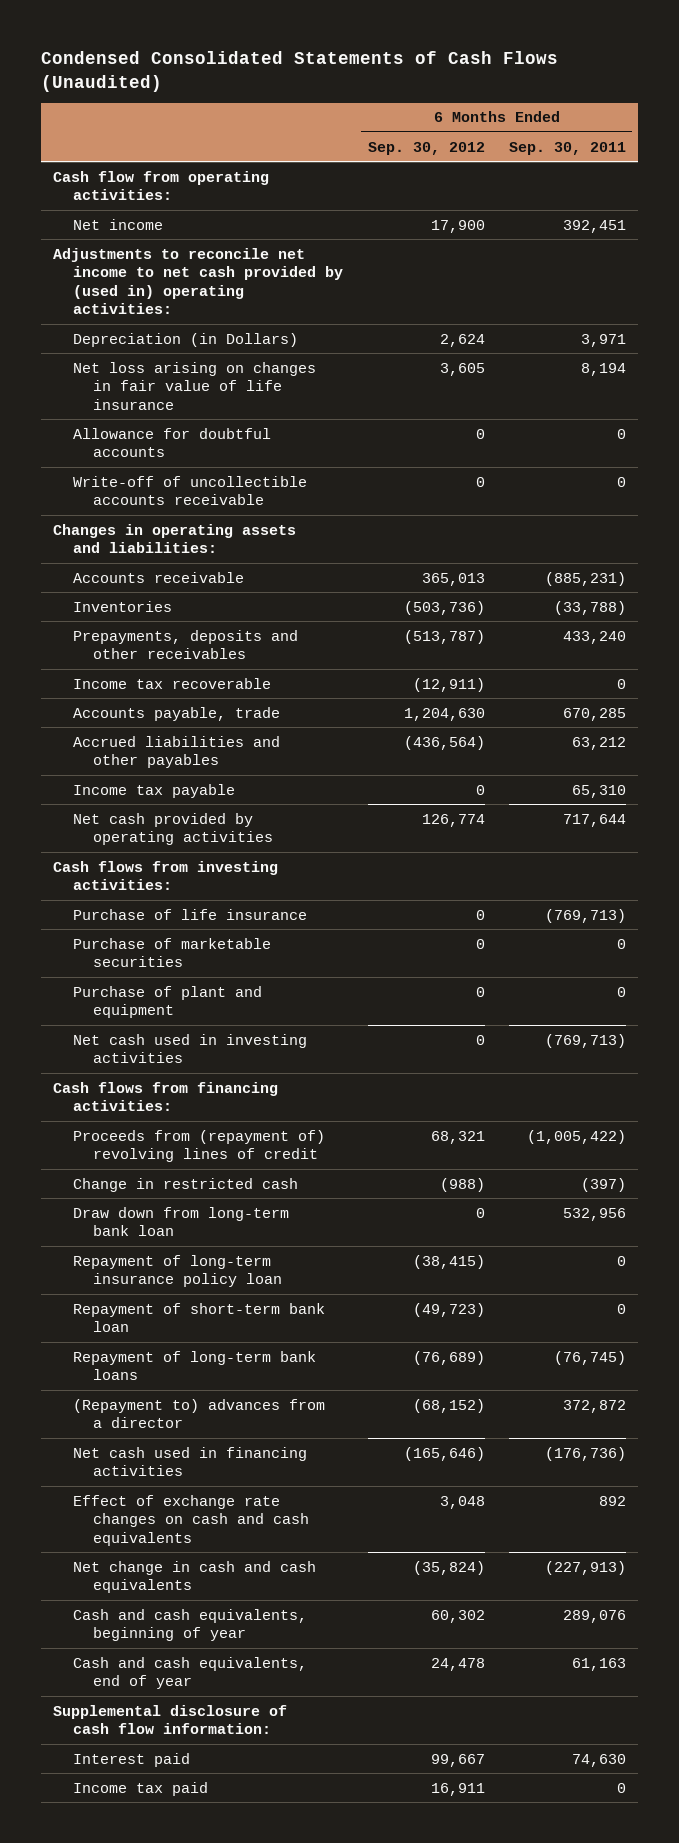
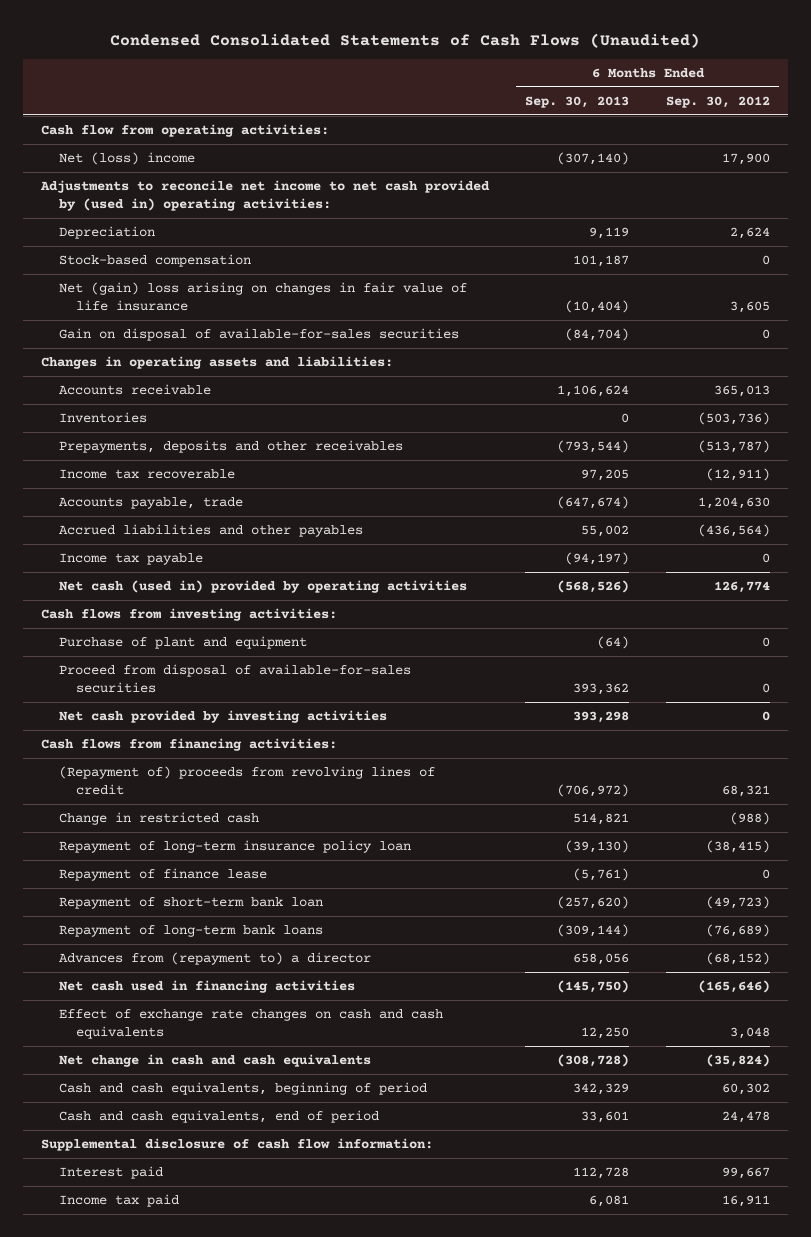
- | 6 Months Ended Sep. 30, 2012 | 6 Months Ended Sep. 30, 2011
+ | 6 Months Ended Sep. 30, 2013 | 6 Months Ended Sep. 30, 2012
- Net income | 17,900 | 392,451
+ Net (loss) income | (307,140) | 17,900
- Depreciation (in Dollars) | 2,624 | 3,971
- Net loss arising on changes in fair value of life insurance | 3,605 | 8,194
- Allowance for doubtful accounts | 0 | 0
- Write-off of uncollectible accounts receivable | 0 | 0
+ Depreciation | 9,119 | 2,624
+ Stock-based compensation | 101,187 | 0
+ Net (gain) loss arising on changes in fair value of life insurance | (10,404) | 3,605
+ Gain on disposal of available-for-sales securities | (84,704) | 0
- Net cash provided by operating activities | 126,774 | 717,644
+ Net cash (used in) provided by operating activities | (568,526) | 126,774
- Purchase of life insurance | 0 | (769,713)
- Purchase of marketable securities | 0 | 0
- Net cash used in investing activities | 0 | (769,713)
+ Proceed from disposal of available-for-sales securities | 393,362 | 0
+ Net cash provided by investing activities | 393,298 | 0
- Proceeds from (repayment of) revolving lines of credit | 68,321 | (1,005,422)
+ (Repayment of) proceeds from revolving lines of credit | (706,972) | 68,321
- Draw down from long-term bank loan | 0 | 532,956
+ Repayment of finance lease | (5,761) | 0
- (Repayment to) advances from a director | (68,152) | 372,872
+ Advances from (repayment to) a director | 658,056 | (68,152)
- Cash and cash equivalents, beginning of year | 60,302 | 289,076
- Cash and cash equivalents, end of year | 24,478 | 61,163
+ Cash and cash equivalents, beginning of period | 342,329 | 60,302
+ Cash and cash equivalents, end of period | 33,601 | 24,478

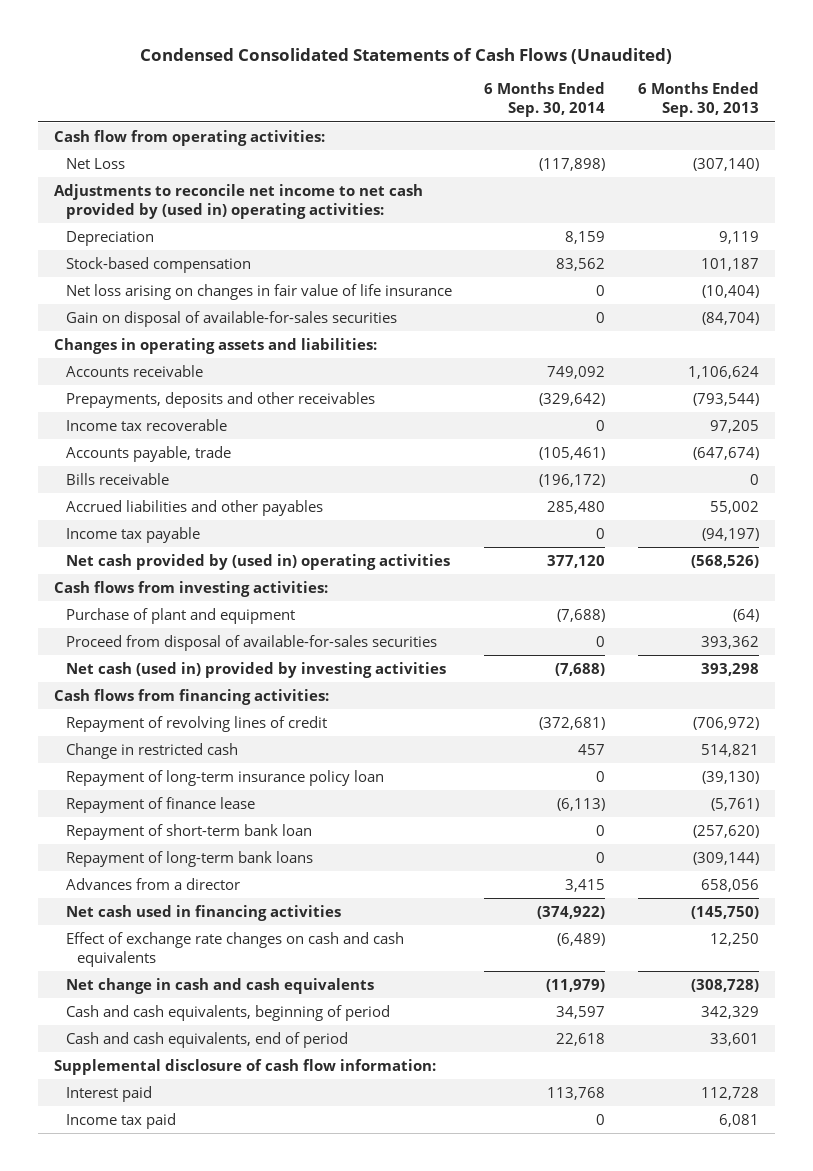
- | 6 Months Ended Sep. 30, 2013 | 6 Months Ended Sep. 30, 2012
+ | 6 Months Ended Sep. 30, 2014 | 6 Months Ended Sep. 30, 2013
- Net (loss) income | (307,140) | 17,900
+ Net Loss | (117,898) | (307,140)
- Net (gain) loss arising on changes in fair value of life insurance | (10,404) | 3,605
+ Net loss arising on changes in fair value of life insurance | 0 | (10,404)
- Inventories | 0 | (503,736)
+ Bills receivable | (196,172) | 0
- Net cash (used in) provided by operating activities | (568,526) | 126,774
+ Net cash provided by (used in) operating activities | 377,120 | (568,526)
- Net cash provided by investing activities | 393,298 | 0
+ Net cash (used in) provided by investing activities | (7,688) | 393,298
- (Repayment of) proceeds from revolving lines of credit | (706,972) | 68,321
+ Repayment of revolving lines of credit | (372,681) | (706,972)
- Advances from (repayment to) a director | 658,056 | (68,152)
+ Advances from a director | 3,415 | 658,056

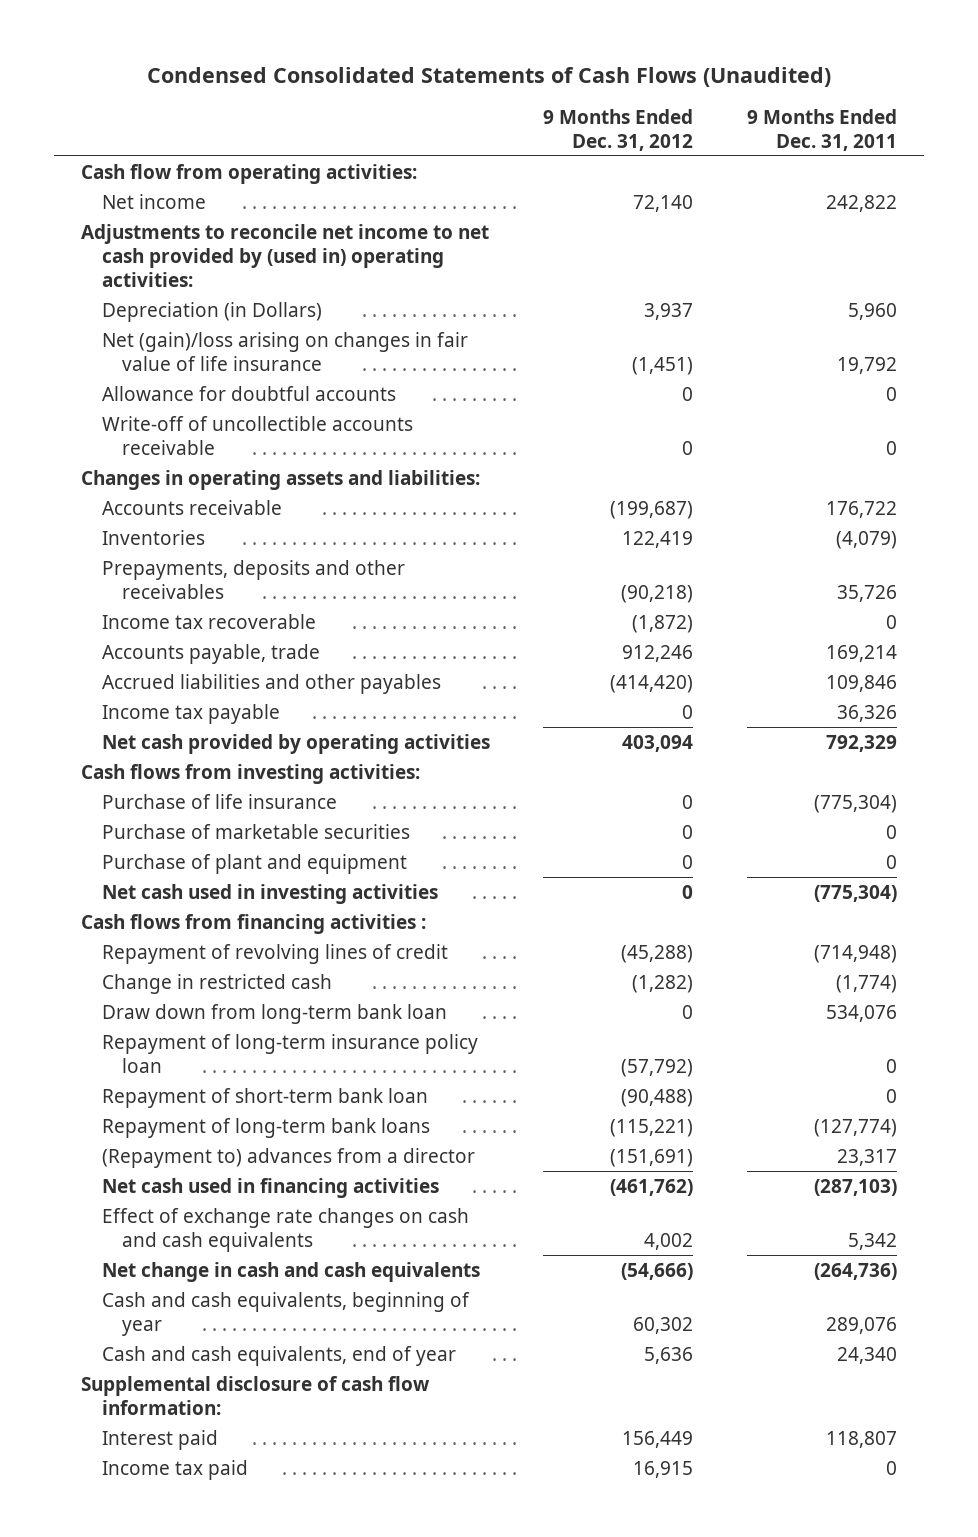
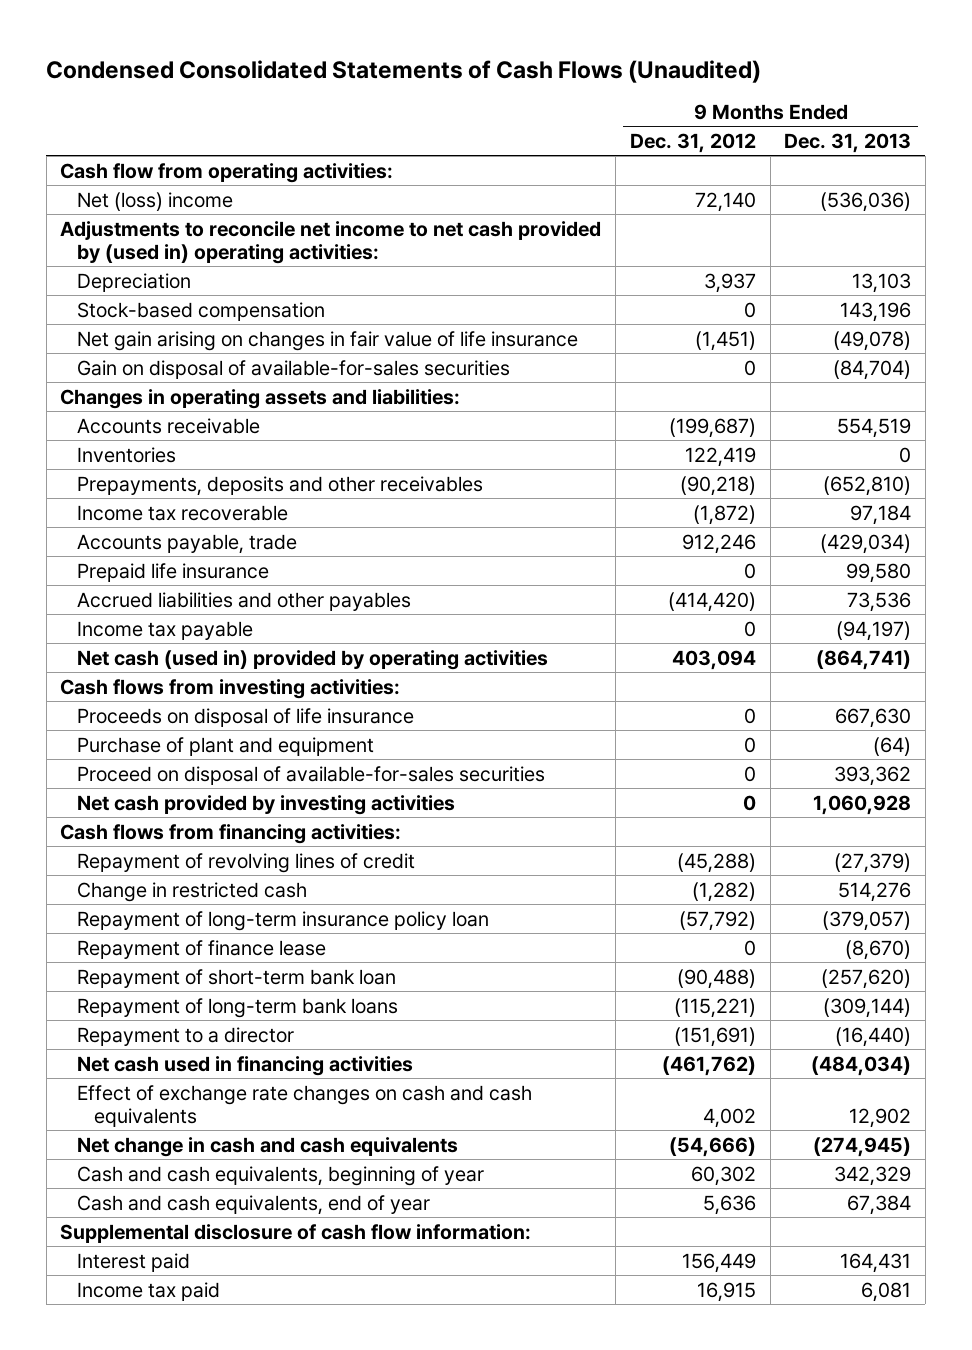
- | 9 Months Ended Dec. 31, 2012 | 9 Months Ended Dec. 31, 2011
+ | 9 Months Ended Dec. 31, 2012 | 9 Months Ended Dec. 31, 2013
- Net income | 72,140 | 242,822
+ Net (loss) income | 72,140 | (536,036)
- Depreciation (in Dollars) | 3,937 | 5,960
- Net (gain)/loss arising on changes in fair value of life insurance | (1,451) | 19,792
- Allowance for doubtful accounts | 0 | 0
- Write-off of uncollectible accounts receivable | 0 | 0
+ Depreciation | 3,937 | 13,103
+ Stock-based compensation | 0 | 143,196
+ Net gain arising on changes in fair value of life insurance | (1,451) | (49,078)
+ Gain on disposal of available-for-sales securities | 0 | (84,704)
+ Prepaid life insurance | 0 | 99,580
- Net cash provided by operating activities | 403,094 | 792,329
+ Net cash (used in) provided by operating activities | 403,094 | (864,741)
- Purchase of life insurance | 0 | (775,304)
- Purchase of marketable securities | 0 | 0
+ Proceeds on disposal of life insurance | 0 | 667,630
- Net cash used in investing activities | 0 | (775,304)
- Cash flows from financing activities :
+ Proceed on disposal of available-for-sales securities | 0 | 393,362
+ Net cash provided by investing activities | 0 | 1,060,928
+ Cash flows from financing activities:
- Draw down from long-term bank loan | 0 | 534,076
+ Repayment of finance lease | 0 | (8,670)
- (Repayment to) advances from a director | (151,691) | 23,317
+ Repayment to a director | (151,691) | (16,440)

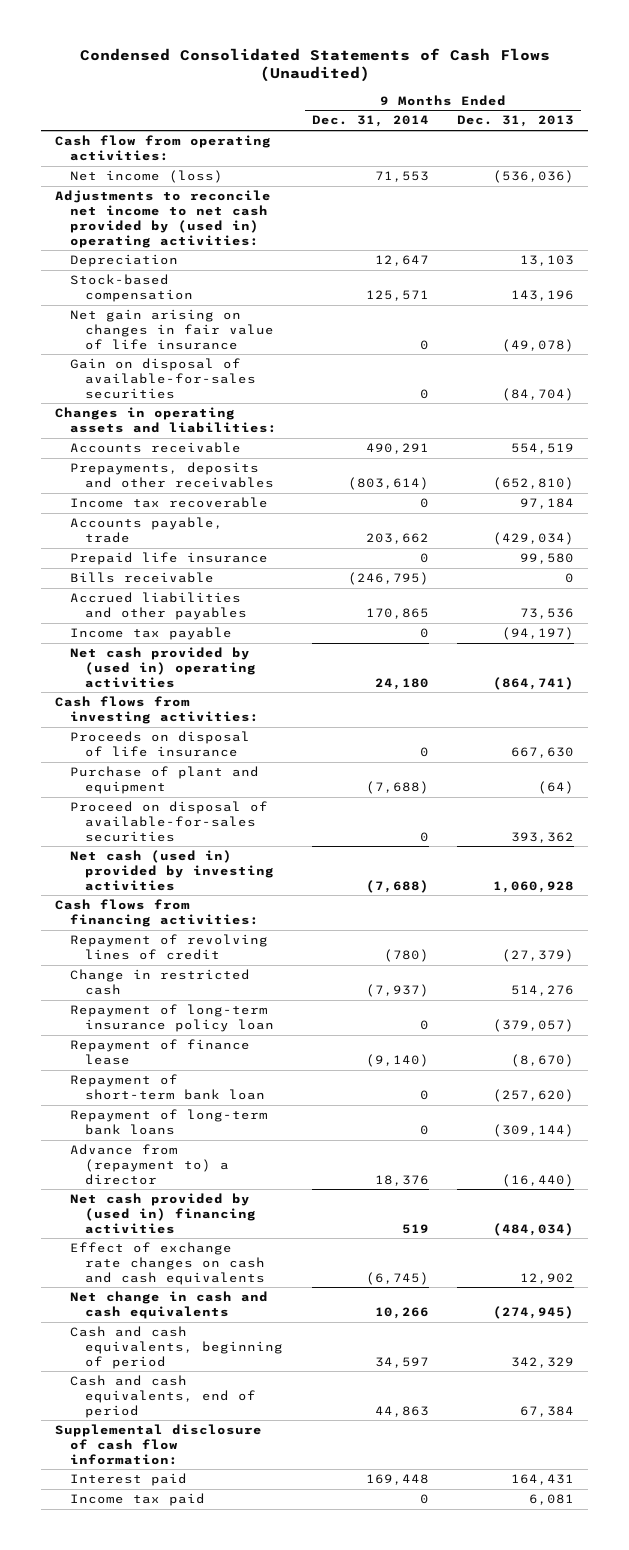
- | 9 Months Ended Dec. 31, 2012 | 9 Months Ended Dec. 31, 2013
+ | 9 Months Ended Dec. 31, 2014 | 9 Months Ended Dec. 31, 2013
- Net (loss) income | 72,140 | (536,036)
+ Net income (loss) | 71,553 | (536,036)
- Inventories | 122,419 | 0
+ Bills receivable | (246,795) | 0
- Net cash (used in) provided by operating activities | 403,094 | (864,741)
+ Net cash provided by (used in) operating activities | 24,180 | (864,741)
- Net cash provided by investing activities | 0 | 1,060,928
+ Net cash (used in) provided by investing activities | (7,688) | 1,060,928
- Repayment to a director | (151,691) | (16,440)
- Net cash used in financing activities | (461,762) | (484,034)
+ Advance from (repayment to) a director | 18,376 | (16,440)
+ Net cash provided by (used in) financing activities | 519 | (484,034)
- Cash and cash equivalents, beginning of year | 60,302 | 342,329
- Cash and cash equivalents, end of year | 5,636 | 67,384
+ Cash and cash equivalents, beginning of period | 34,597 | 342,329
+ Cash and cash equivalents, end of period | 44,863 | 67,384

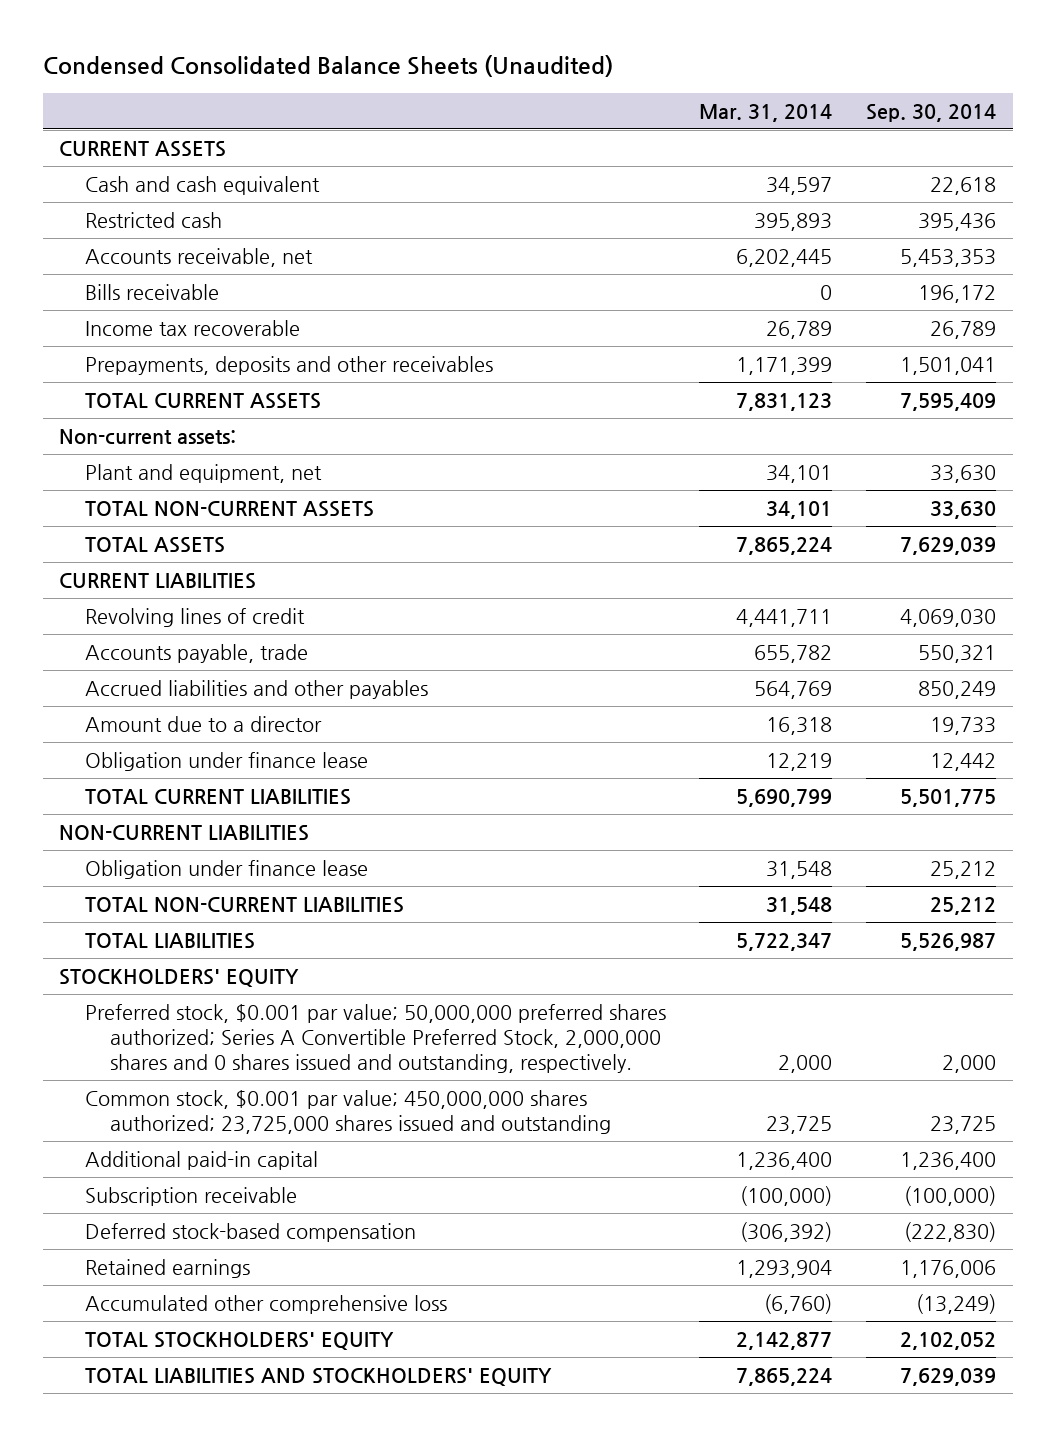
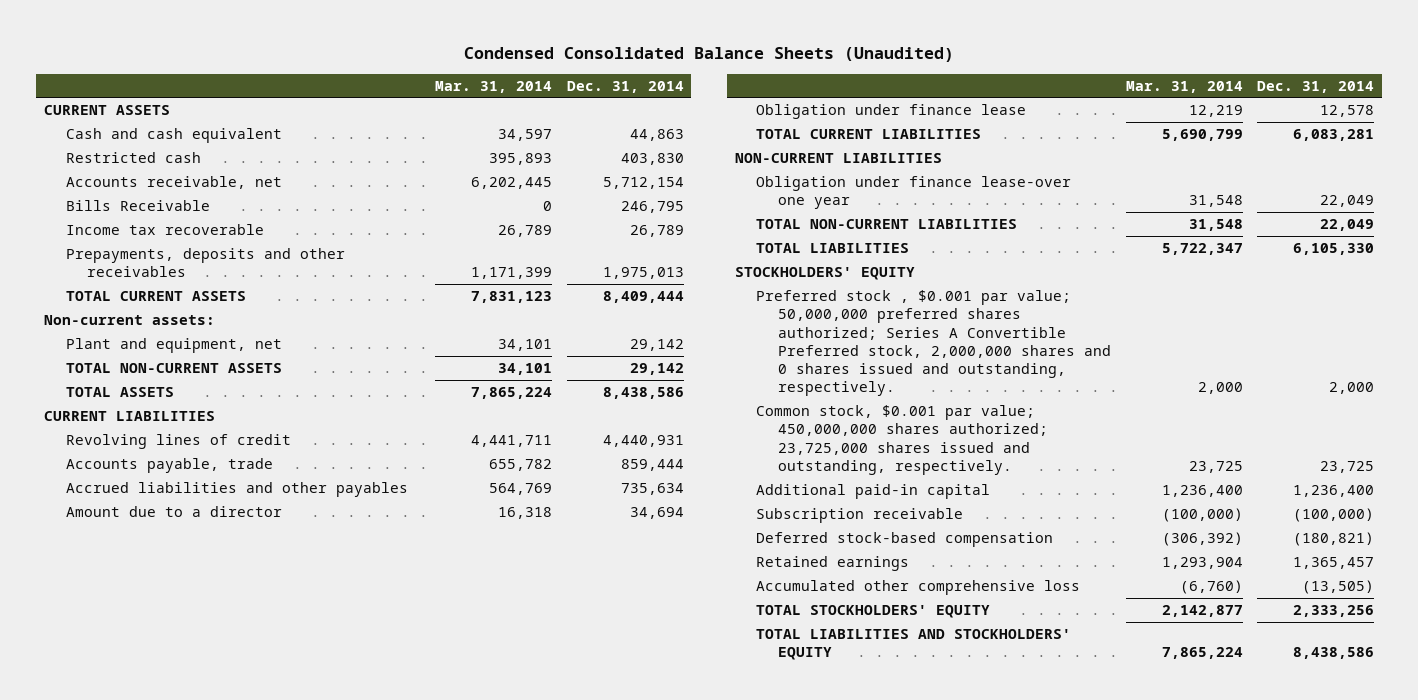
- | Mar. 31, 2014 | Sep. 30, 2014
+ | Mar. 31, 2014 | Dec. 31, 2014
- Bills receivable | 0 | 196,172
+ Bills Receivable | 0 | 246,795
- Obligation under finance lease | 31,548 | 25,212
+ Obligation under finance lease-over one year | 31,548 | 22,049
- Preferred stock, $0.001 par value; 50,000,000 preferred shares authorized; Series A Convertible Preferred Stock, 2,000,000 shares and 0 shares issued and outstanding, respectively. | 2,000 | 2,000
- Common stock, $0.001 par value; 450,000,000 shares authorized; 23,725,000 shares issued and outstanding | 23,725 | 23,725
+ Preferred stock , $0.001 par value; 50,000,000 preferred shares authorized; Series A Convertible Preferred stock, 2,000,000 shares and 0 shares issued and outstanding, respectively. | 2,000 | 2,000
+ Common stock, $0.001 par value; 450,000,000 shares authorized; 23,725,000 shares issued and outstanding, respectively. | 23,725 | 23,725

